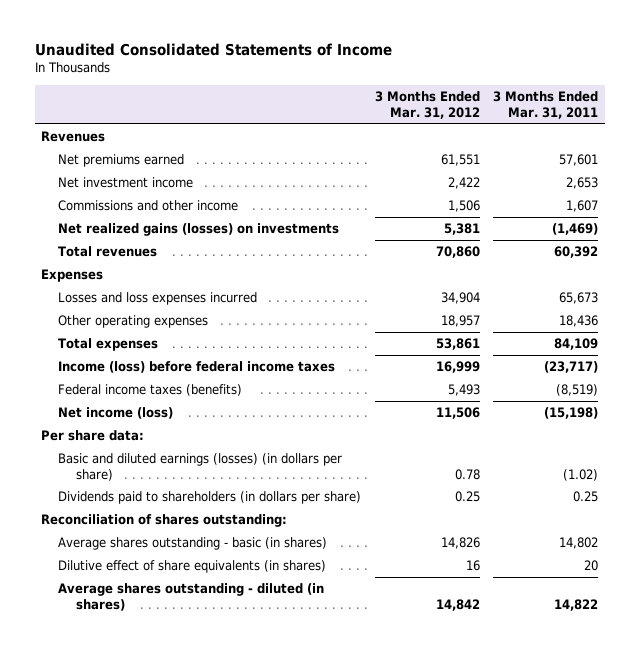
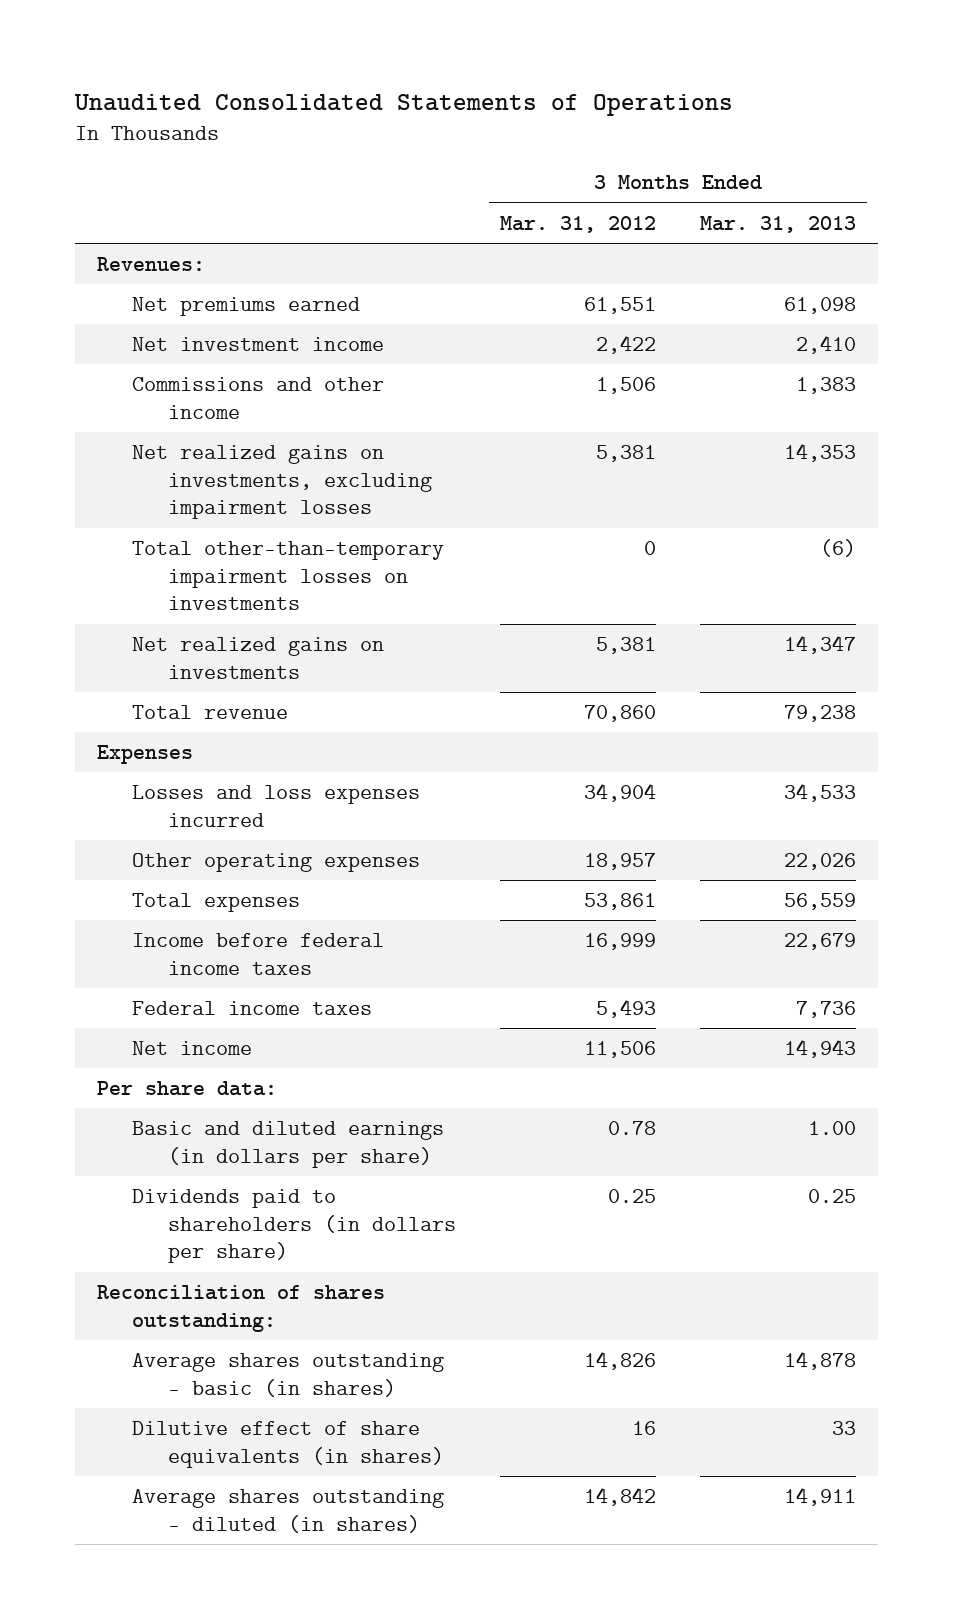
- Unaudited Consolidated Statements of Income
+ Unaudited Consolidated Statements of Operations
- | 3 Months Ended Mar. 31, 2012 | 3 Months Ended Mar. 31, 2011
+ | 3 Months Ended Mar. 31, 2012 | 3 Months Ended Mar. 31, 2013
- Revenues
+ Revenues:
- Net realized gains (losses) on investments | 5,381 | (1,469)
- Total revenues | 70,860 | 60,392
+ Net realized gains on investments, excluding impairment losses | 5,381 | 14,353
+ Total other-than-temporary impairment losses on investments | 0 | (6)
+ Net realized gains on investments | 5,381 | 14,347
+ Total revenue | 70,860 | 79,238
- Income (loss) before federal income taxes | 16,999 | (23,717)
- Federal income taxes (benefits) | 5,493 | (8,519)
- Net income (loss) | 11,506 | (15,198)
+ Income before federal income taxes | 16,999 | 22,679
+ Federal income taxes | 5,493 | 7,736
+ Net income | 11,506 | 14,943
- Basic and diluted earnings (losses) (in dollars per share) | 0.78 | (1.02)
+ Basic and diluted earnings (in dollars per share) | 0.78 | 1.00

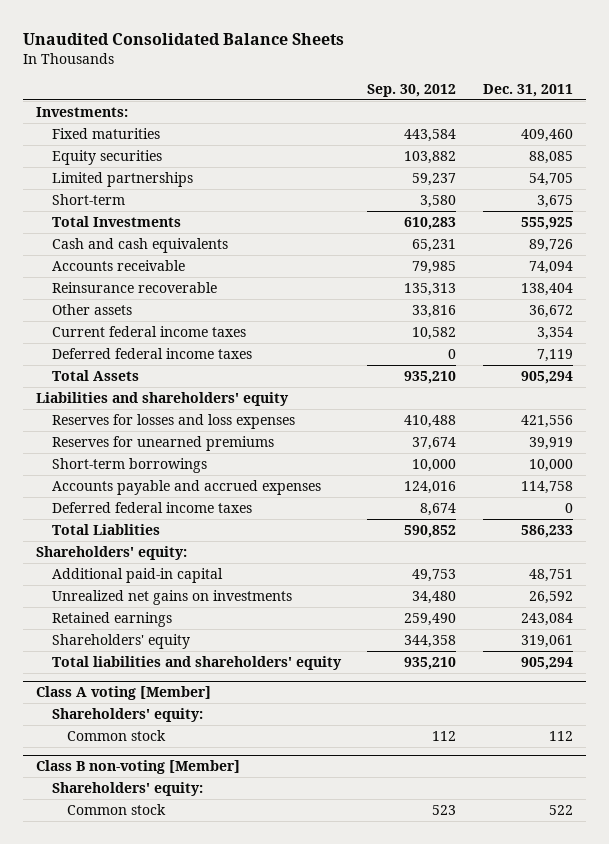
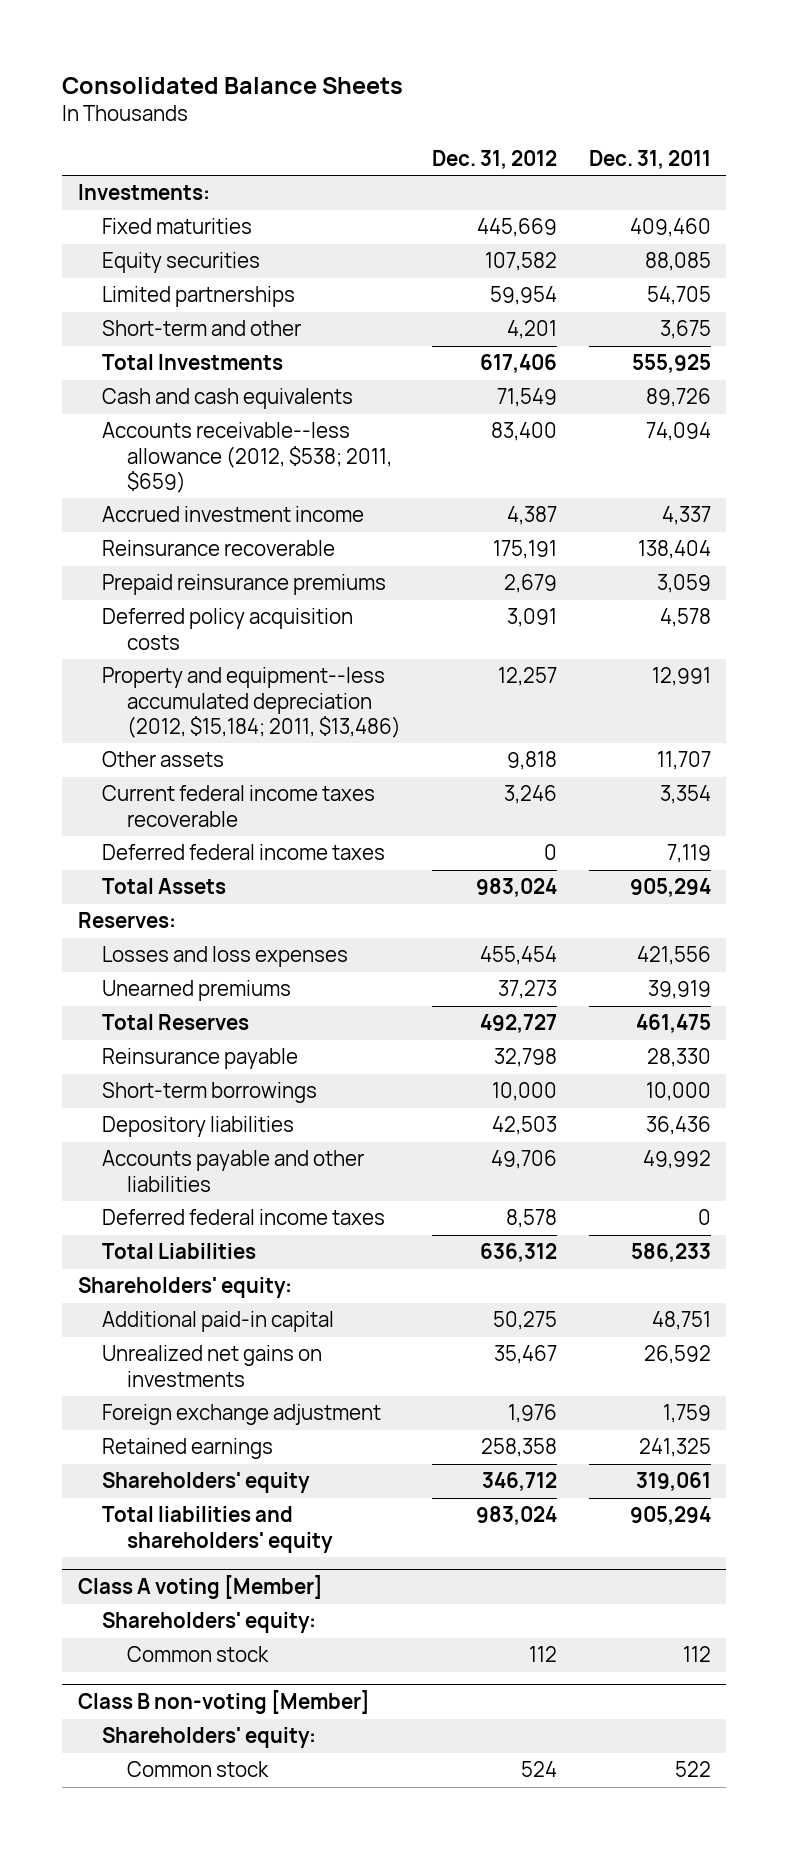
- Unaudited Consolidated Balance Sheets
+ Consolidated Balance Sheets
- | Sep. 30, 2012 | Dec. 31, 2011
+ | Dec. 31, 2012 | Dec. 31, 2011
- Short-term | 3,580 | 3,675
+ Short-term and other | 4,201 | 3,675
- Accounts receivable | 79,985 | 74,094
+ Accounts receivable--less allowance (2012, $538; 2011, $659) | 83,400 | 74,094
+ Accrued investment income | 4,387 | 4,337
- Other assets | 33,816 | 36,672
- Current federal income taxes | 10,582 | 3,354
+ Prepaid reinsurance premiums | 2,679 | 3,059
+ Deferred policy acquisition costs | 3,091 | 4,578
+ Property and equipment--less accumulated depreciation (2012, $15,184; 2011, $13,486) | 12,257 | 12,991
+ Other assets | 9,818 | 11,707
+ Current federal income taxes recoverable | 3,246 | 3,354
- Liabilities and shareholders' equity
- Reserves for losses and loss expenses | 410,488 | 421,556
- Reserves for unearned premiums | 37,674 | 39,919
+ Reserves:
+ Losses and loss expenses | 455,454 | 421,556
+ Unearned premiums | 37,273 | 39,919
+ Total Reserves | 492,727 | 461,475
+ Reinsurance payable | 32,798 | 28,330
- Accounts payable and accrued expenses | 124,016 | 114,758
+ Depository liabilities | 42,503 | 36,436
+ Accounts payable and other liabilities | 49,706 | 49,992
- Total Liablities | 590,852 | 586,233
+ Total Liabilities | 636,312 | 586,233
- Retained earnings | 259,490 | 243,084
+ Foreign exchange adjustment | 1,976 | 1,759
+ Retained earnings | 258,358 | 241,325

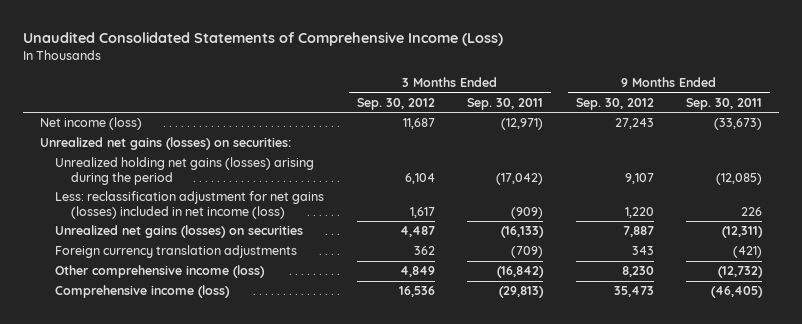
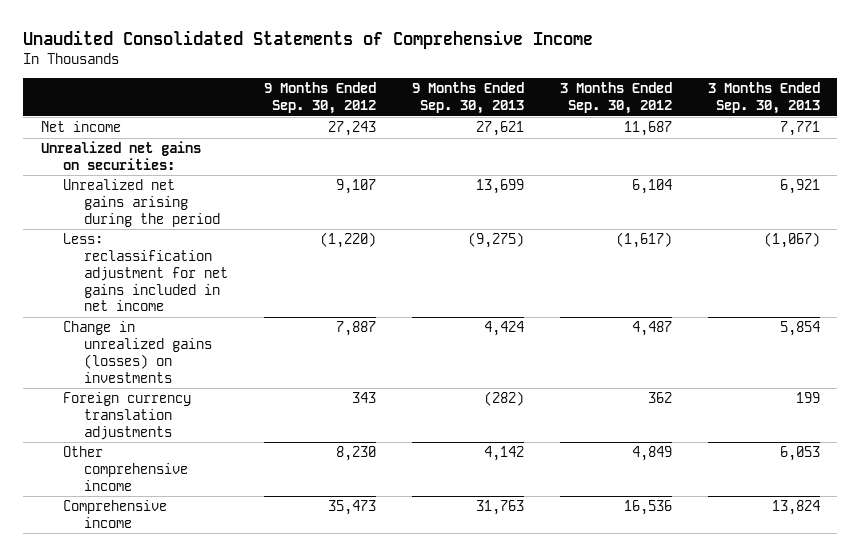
- Unaudited Consolidated Statements of Comprehensive Income (Loss)
+ Unaudited Consolidated Statements of Comprehensive Income
- | 3 Months Ended Sep. 30, 2012 | 3 Months Ended Sep. 30, 2011 | 9 Months Ended Sep. 30, 2012 | 9 Months Ended Sep. 30, 2011
+ | 9 Months Ended Sep. 30, 2012 | 9 Months Ended Sep. 30, 2013 | 3 Months Ended Sep. 30, 2012 | 3 Months Ended Sep. 30, 2013
- Net income (loss) | 11,687 | (12,971) | 27,243 | (33,673)
- Unrealized net gains (losses) on securities:
- Unrealized holding net gains (losses) arising during the period | 6,104 | (17,042) | 9,107 | (12,085)
- Less: reclassification adjustment for net gains (losses) included in net income (loss) | 1,617 | (909) | 1,220 | 226
- Unrealized net gains (losses) on securities | 4,487 | (16,133) | 7,887 | (12,311)
+ Net income | 27,243 | 27,621 | 11,687 | 7,771
+ Unrealized net gains on securities:
+ Unrealized net gains arising during the period | 9,107 | 13,699 | 6,104 | 6,921
+ Less: reclassification adjustment for net gains included in net income | (1,220) | (9,275) | (1,617) | (1,067)
+ Change in unrealized gains (losses) on investments | 7,887 | 4,424 | 4,487 | 5,854
- Other comprehensive income (loss) | 4,849 | (16,842) | 8,230 | (12,732)
- Comprehensive income (loss) | 16,536 | (29,813) | 35,473 | (46,405)
+ Other comprehensive income | 8,230 | 4,142 | 4,849 | 6,053
+ Comprehensive income | 35,473 | 31,763 | 16,536 | 13,824

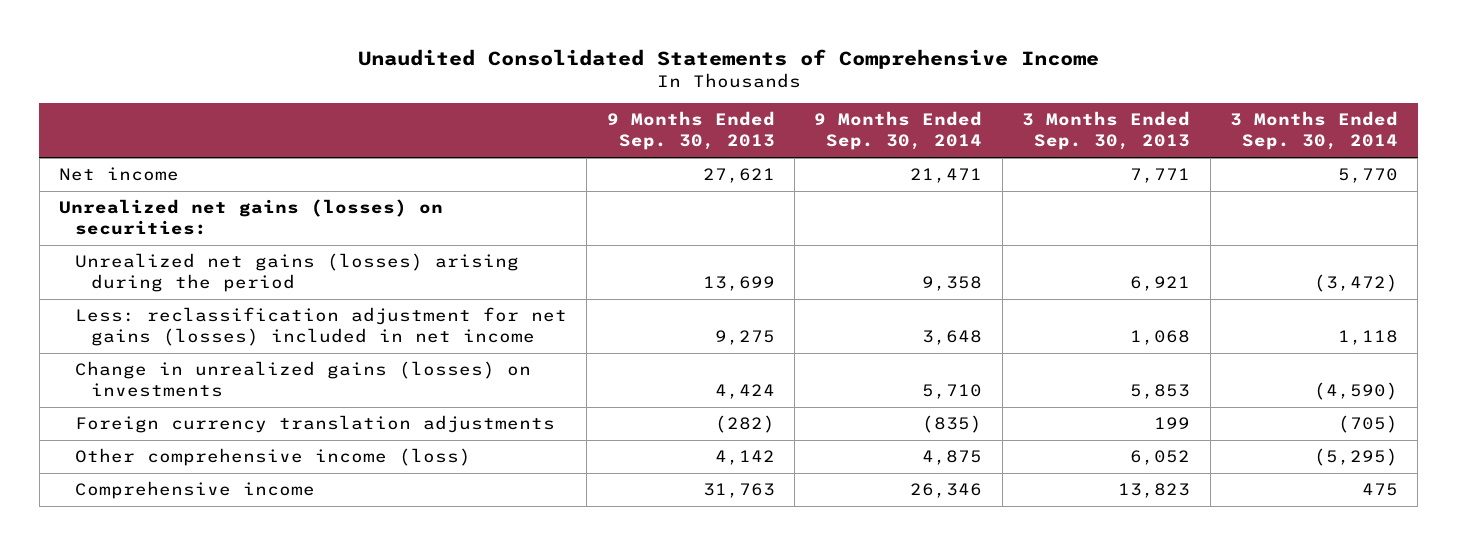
- | 9 Months Ended Sep. 30, 2012 | 9 Months Ended Sep. 30, 2013 | 3 Months Ended Sep. 30, 2012 | 3 Months Ended Sep. 30, 2013
+ | 9 Months Ended Sep. 30, 2013 | 9 Months Ended Sep. 30, 2014 | 3 Months Ended Sep. 30, 2013 | 3 Months Ended Sep. 30, 2014
- Unrealized net gains on securities:
- Unrealized net gains arising during the period | 9,107 | 13,699 | 6,104 | 6,921
- Less: reclassification adjustment for net gains included in net income | (1,220) | (9,275) | (1,617) | (1,067)
- Change in unrealized gains (losses) on investments | 7,887 | 4,424 | 4,487 | 5,854
+ Unrealized net gains (losses) on securities:
+ Unrealized net gains (losses) arising during the period | 13,699 | 9,358 | 6,921 | (3,472)
+ Less: reclassification adjustment for net gains (losses) included in net income | 9,275 | 3,648 | 1,068 | 1,118
+ Change in unrealized gains (losses) on investments | 4,424 | 5,710 | 5,853 | (4,590)
- Other comprehensive income | 8,230 | 4,142 | 4,849 | 6,053
- Comprehensive income | 35,473 | 31,763 | 16,536 | 13,824
+ Other comprehensive income (loss) | 4,142 | 4,875 | 6,052 | (5,295)
+ Comprehensive income | 31,763 | 26,346 | 13,823 | 475

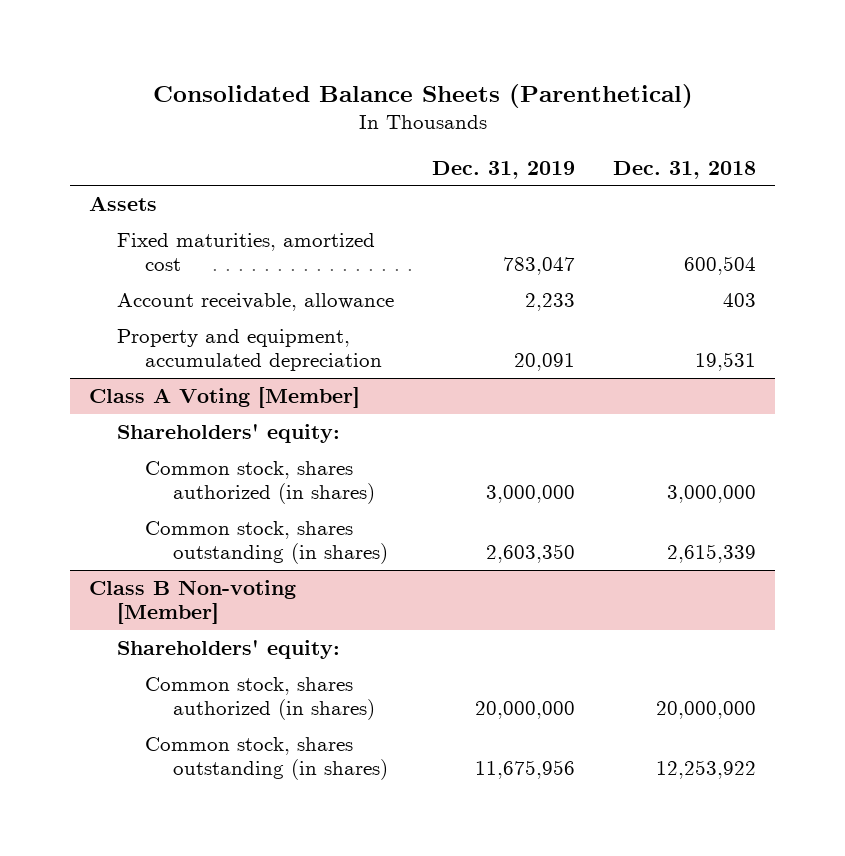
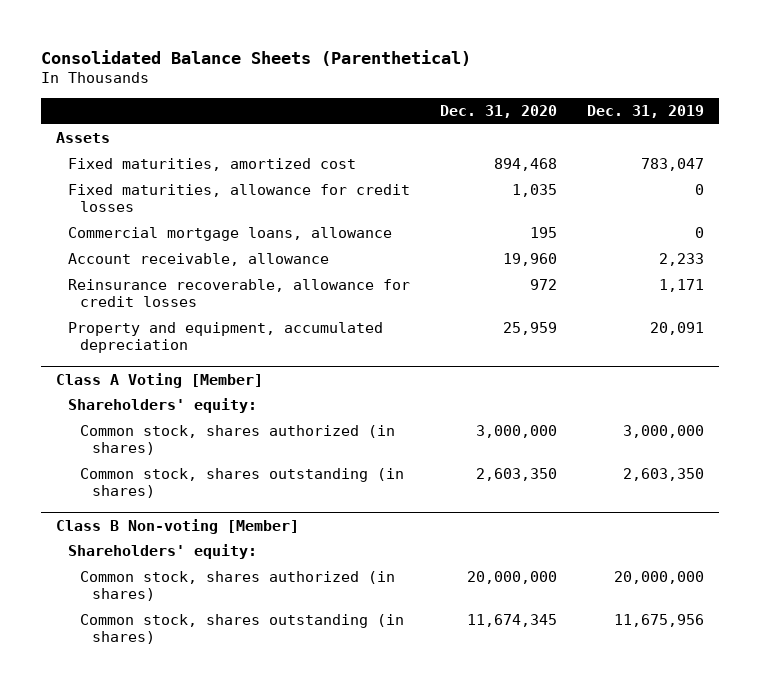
- | Dec. 31, 2019 | Dec. 31, 2018
+ | Dec. 31, 2020 | Dec. 31, 2019
+ Fixed maturities, allowance for credit losses | 1,035 | 0
+ Commercial mortgage loans, allowance | 195 | 0
+ Reinsurance recoverable, allowance for credit losses | 972 | 1,171

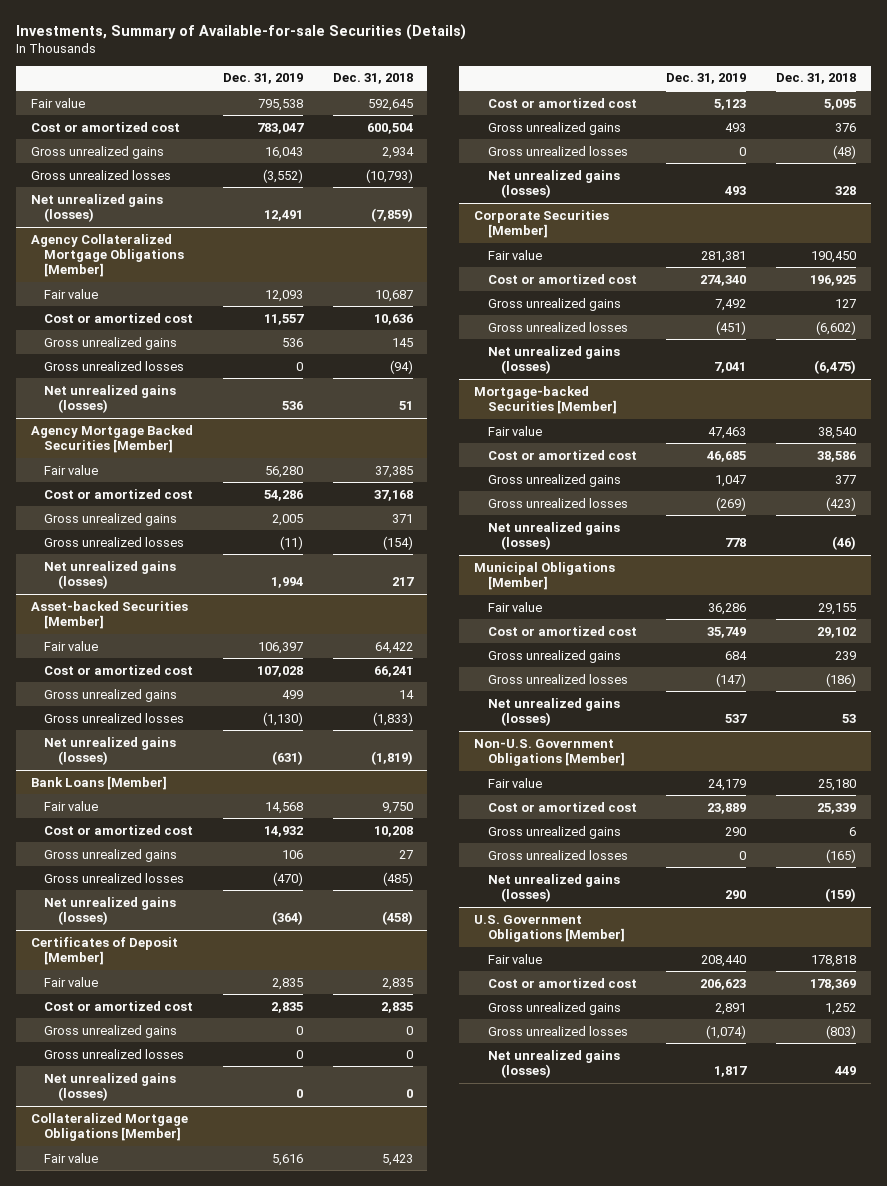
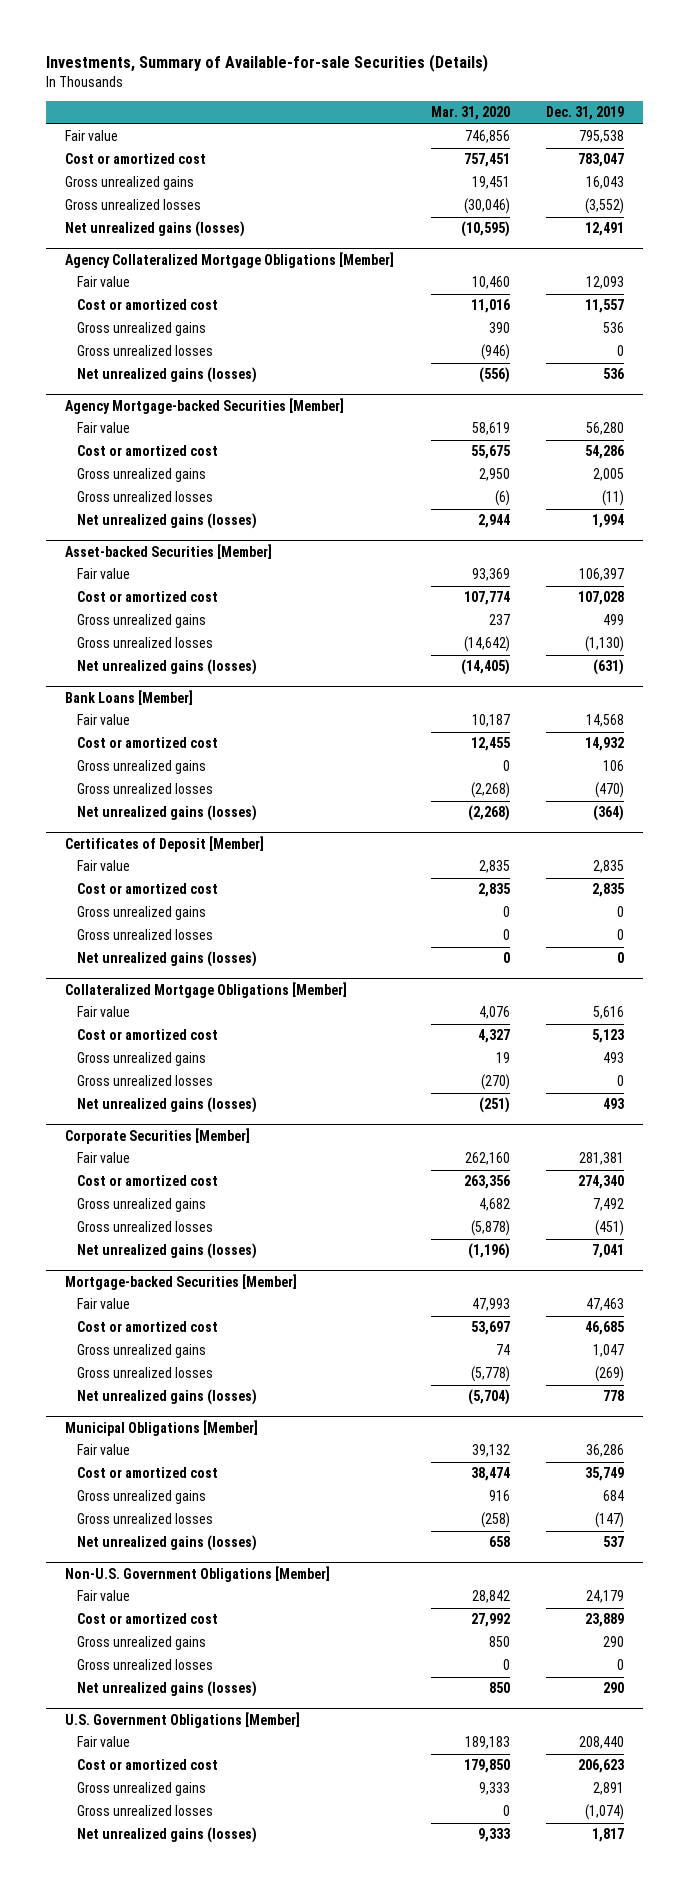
- | Dec. 31, 2019 | Dec. 31, 2018
+ | Mar. 31, 2020 | Dec. 31, 2019
- Agency Mortgage Backed Securities [Member]
+ Agency Mortgage-backed Securities [Member]

